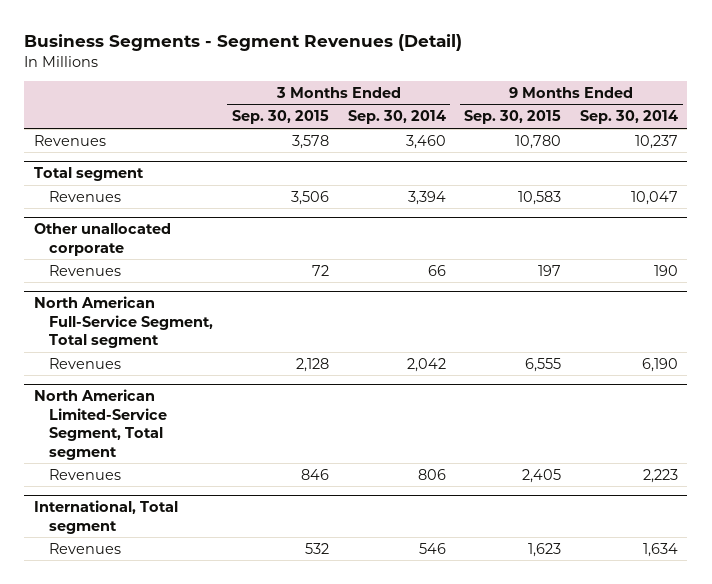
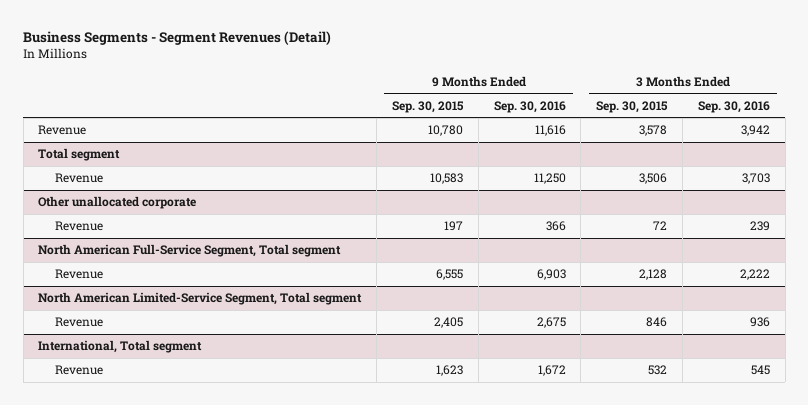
- | 3 Months Ended Sep. 30, 2015 | 3 Months Ended Sep. 30, 2014 | 9 Months Ended Sep. 30, 2015 | 9 Months Ended Sep. 30, 2014
+ | 9 Months Ended Sep. 30, 2015 | 9 Months Ended Sep. 30, 2016 | 3 Months Ended Sep. 30, 2015 | 3 Months Ended Sep. 30, 2016
- Revenues | 3,578 | 3,460 | 10,780 | 10,237
+ Revenue | 10,780 | 11,616 | 3,578 | 3,942
@ Total segment
- Revenues | 3,506 | 3,394 | 10,583 | 10,047
+ Revenue | 10,583 | 11,250 | 3,506 | 3,703
@ Other unallocated corporate
- Revenues | 72 | 66 | 197 | 190
+ Revenue | 197 | 366 | 72 | 239
@ North American Full-Service Segment, Total segment
- Revenues | 2,128 | 2,042 | 6,555 | 6,190
+ Revenue | 6,555 | 6,903 | 2,128 | 2,222
@ North American Limited-Service Segment, Total segment
- Revenues | 846 | 806 | 2,405 | 2,223
+ Revenue | 2,405 | 2,675 | 846 | 936
@ International, Total segment
- Revenues | 532 | 546 | 1,623 | 1,634
+ Revenue | 1,623 | 1,672 | 532 | 545

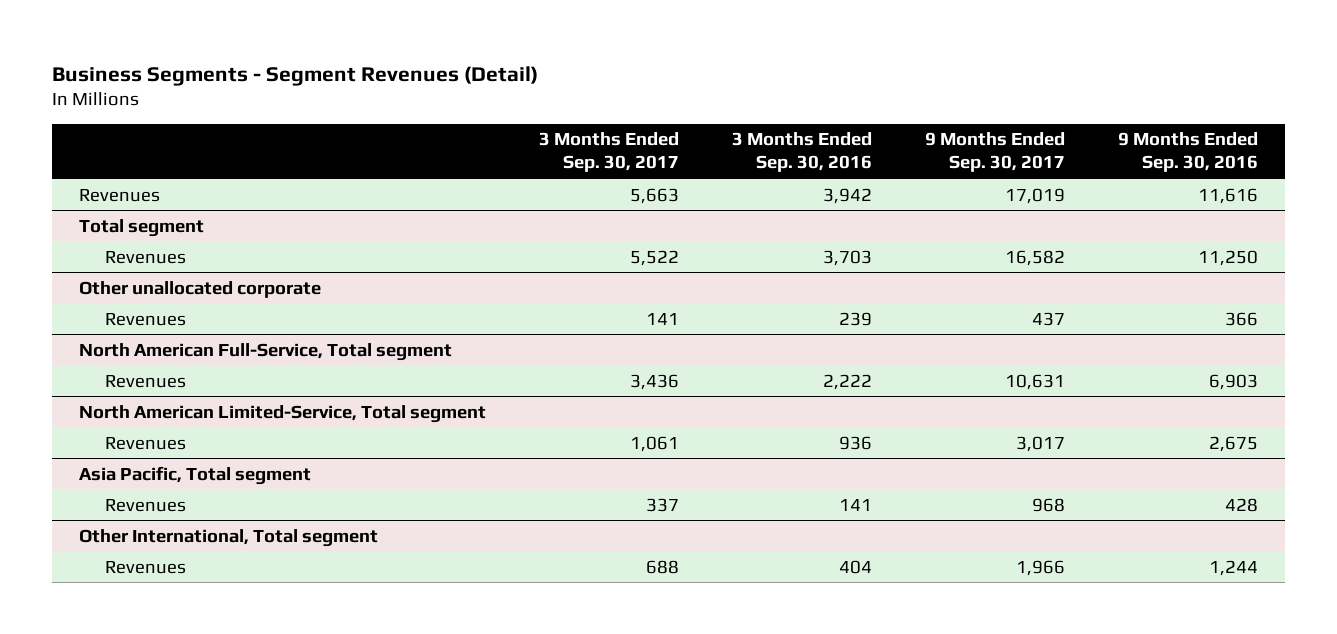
- | 9 Months Ended Sep. 30, 2015 | 9 Months Ended Sep. 30, 2016 | 3 Months Ended Sep. 30, 2015 | 3 Months Ended Sep. 30, 2016
+ | 3 Months Ended Sep. 30, 2017 | 3 Months Ended Sep. 30, 2016 | 9 Months Ended Sep. 30, 2017 | 9 Months Ended Sep. 30, 2016
- Revenue | 10,780 | 11,616 | 3,578 | 3,942
+ Revenues | 5,663 | 3,942 | 17,019 | 11,616
@ Total segment
- Revenue | 10,583 | 11,250 | 3,506 | 3,703
+ Revenues | 5,522 | 3,703 | 16,582 | 11,250
@ Other unallocated corporate
- Revenue | 197 | 366 | 72 | 239
- North American Full-Service Segment, Total segment
- Revenue | 6,555 | 6,903 | 2,128 | 2,222
- North American Limited-Service Segment, Total segment
- Revenue | 2,405 | 2,675 | 846 | 936
- International, Total segment
- Revenue | 1,623 | 1,672 | 532 | 545
@ Other unallocated corporate
+ Revenues | 141 | 239 | 437 | 366
+ North American Full-Service, Total segment
+ Revenues | 3,436 | 2,222 | 10,631 | 6,903
+ North American Limited-Service, Total segment
+ Revenues | 1,061 | 936 | 3,017 | 2,675
+ Asia Pacific, Total segment
+ Revenues | 337 | 141 | 968 | 428
+ Other International, Total segment
+ Revenues | 688 | 404 | 1,966 | 1,244

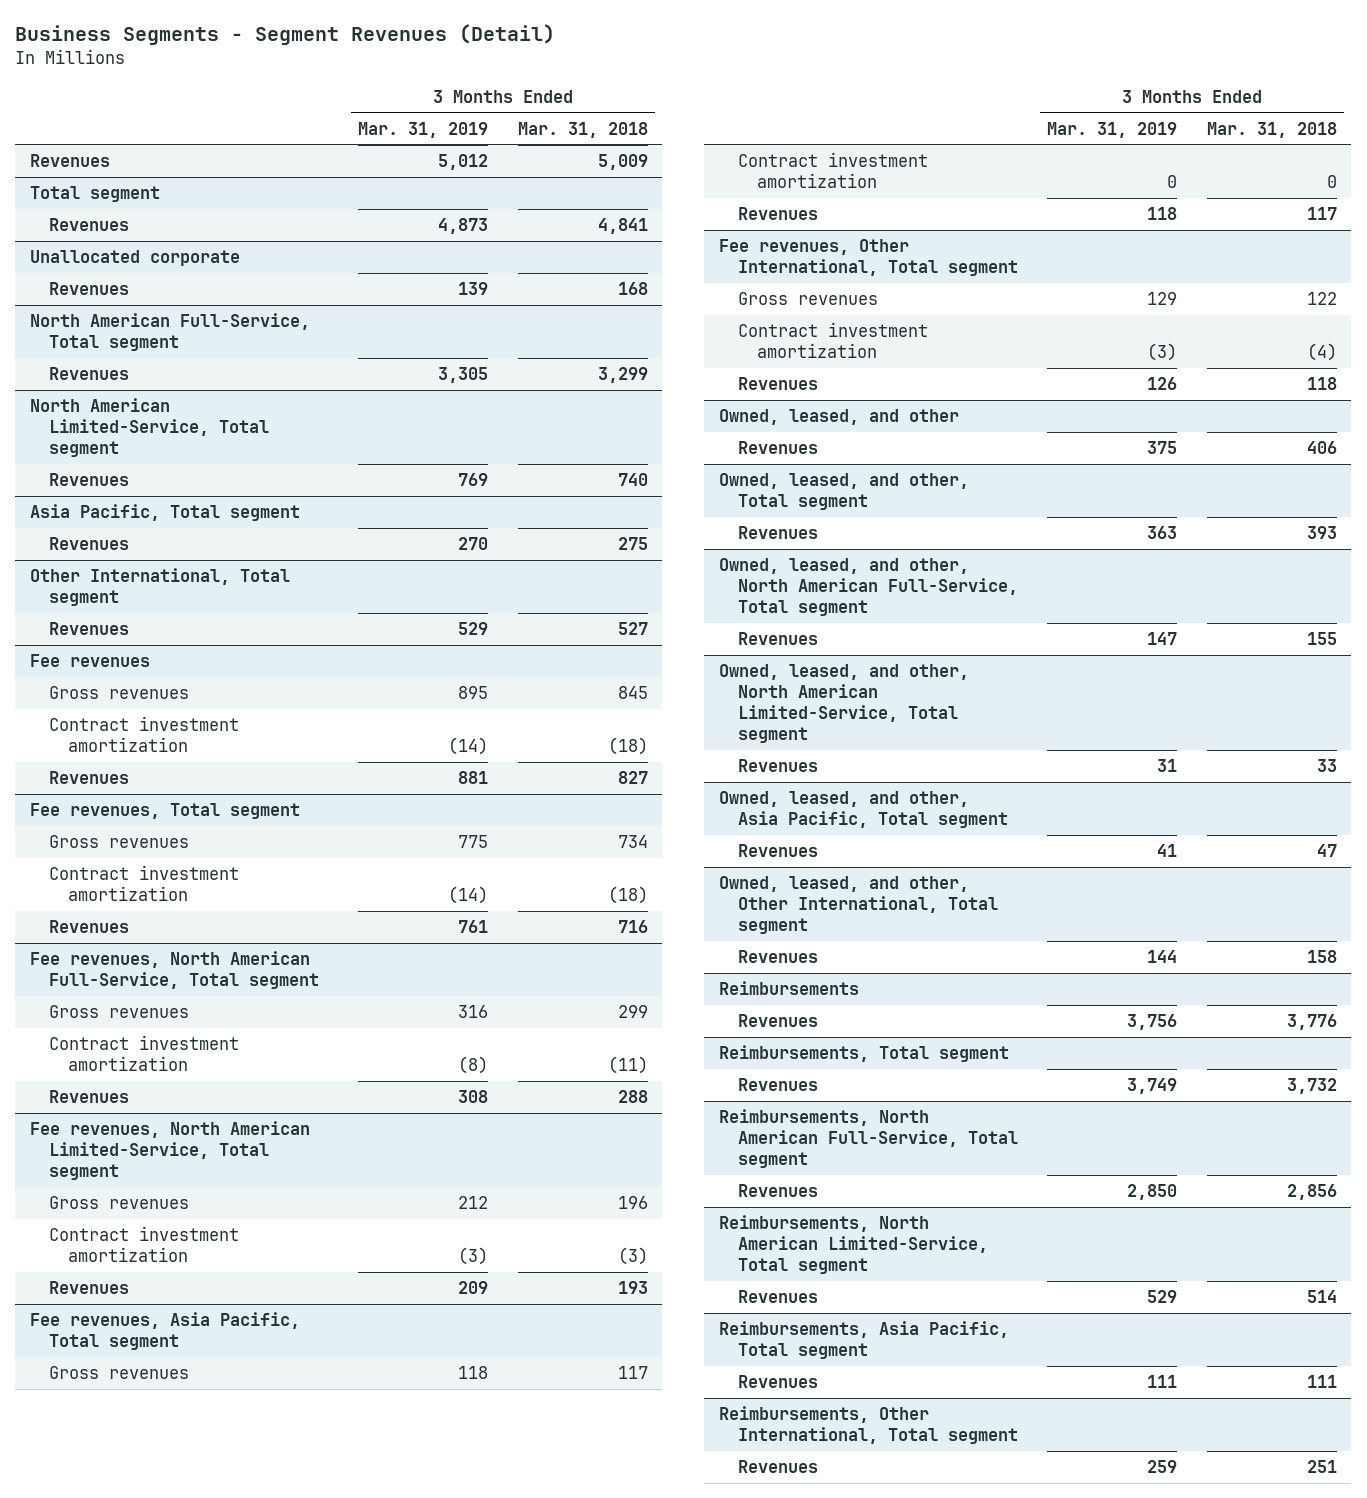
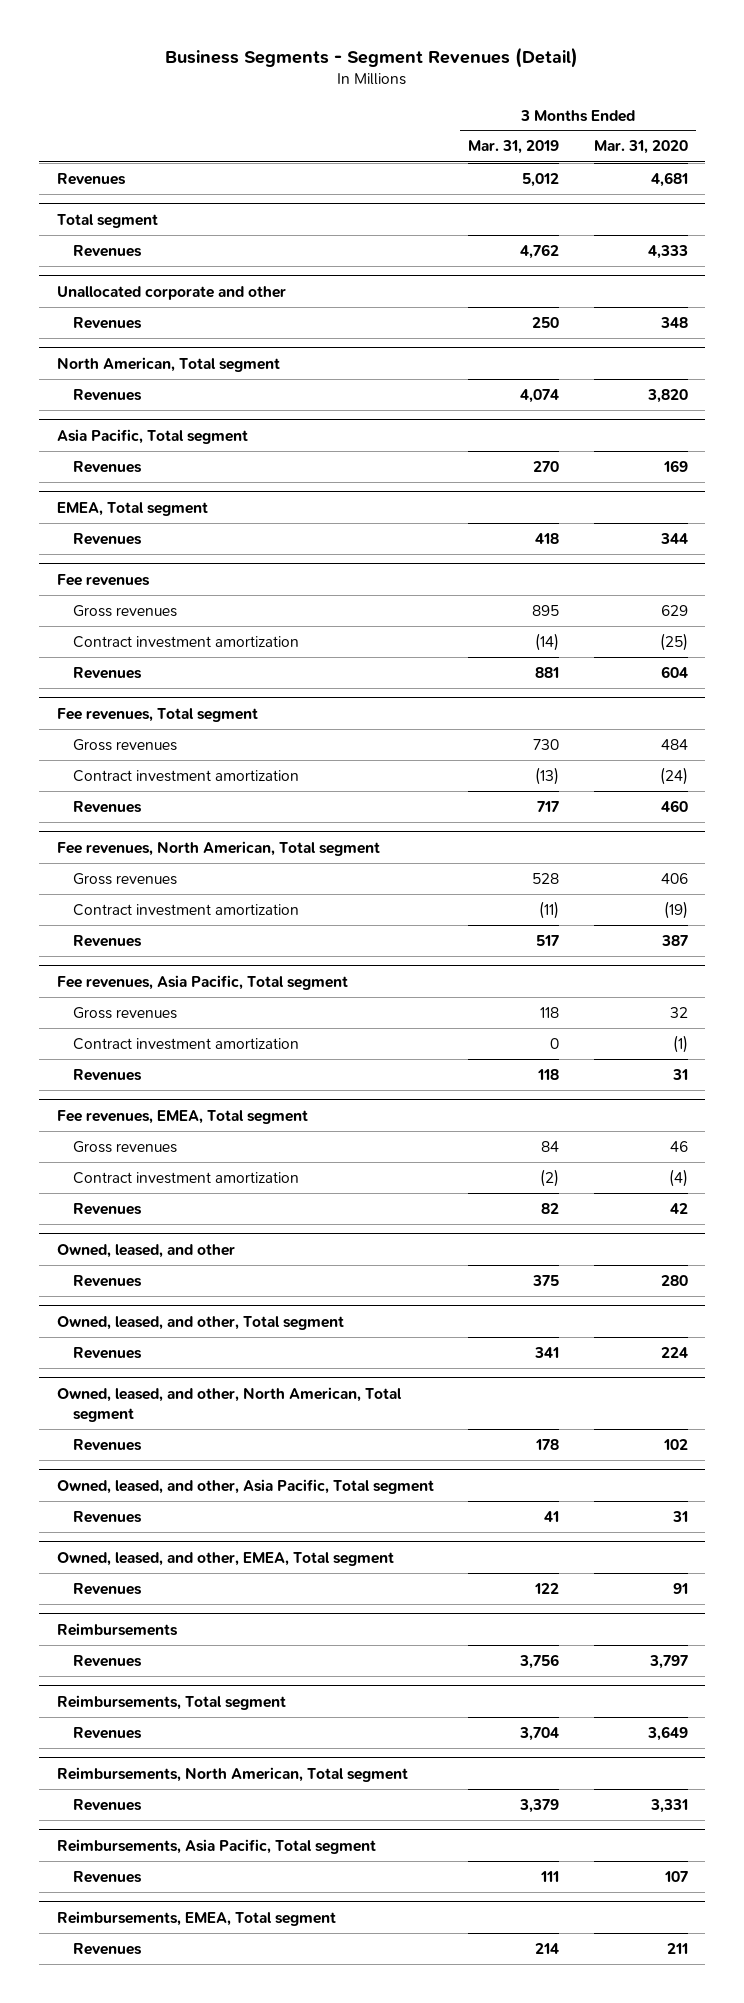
- | 3 Months Ended Mar. 31, 2019 | 3 Months Ended Mar. 31, 2018
+ | 3 Months Ended Mar. 31, 2019 | 3 Months Ended Mar. 31, 2020
@ Total segment
- Revenues | 4,873 | 4,841
- Unallocated corporate
- Revenues | 139 | 168
- North American Full-Service, Total segment
- Revenues | 3,305 | 3,299
- North American Limited-Service, Total segment
- Revenues | 769 | 740
@ Total segment
+ Revenues | 4,762 | 4,333
+ Unallocated corporate and other
+ Revenues | 250 | 348
+ North American, Total segment
+ Revenues | 4,074 | 3,820
- Other International, Total segment
- Revenues | 529 | 527
+ EMEA, Total segment
+ Revenues | 418 | 344
@ Fee revenues, Total segment
- Gross revenues | 775 | 734
- Contract investment amortization | (14) | (18)
- Revenues | 761 | 716
- Fee revenues, North American Full-Service, Total segment
- Gross revenues | 316 | 299
- Contract investment amortization | (8) | (11)
- Revenues | 308 | 288
- Fee revenues, North American Limited-Service, Total segment
- Gross revenues | 212 | 196
- Contract investment amortization | (3) | (3)
- Revenues | 209 | 193
@ Fee revenues, Total segment
+ Gross revenues | 730 | 484
+ Contract investment amortization | (13) | (24)
+ Revenues | 717 | 460
+ Fee revenues, North American, Total segment
+ Gross revenues | 528 | 406
+ Contract investment amortization | (11) | (19)
+ Revenues | 517 | 387
- Fee revenues, Other International, Total segment
- Gross revenues | 129 | 122
- Contract investment amortization | (3) | (4)
- Revenues | 126 | 118
+ Fee revenues, EMEA, Total segment
+ Gross revenues | 84 | 46
+ Contract investment amortization | (2) | (4)
+ Revenues | 82 | 42
@ Owned, leased, and other, Total segment
- Revenues | 363 | 393
- Owned, leased, and other, North American Full-Service, Total segment
- Revenues | 147 | 155
- Owned, leased, and other, North American Limited-Service, Total segment
- Revenues | 31 | 33
@ Owned, leased, and other, Total segment
+ Revenues | 341 | 224
+ Owned, leased, and other, North American, Total segment
+ Revenues | 178 | 102
- Owned, leased, and other, Other International, Total segment
- Revenues | 144 | 158
+ Owned, leased, and other, EMEA, Total segment
+ Revenues | 122 | 91
@ Reimbursements, Total segment
- Revenues | 3,749 | 3,732
- Reimbursements, North American Full-Service, Total segment
- Revenues | 2,850 | 2,856
- Reimbursements, North American Limited-Service, Total segment
- Revenues | 529 | 514
@ Reimbursements, Total segment
+ Revenues | 3,704 | 3,649
+ Reimbursements, North American, Total segment
+ Revenues | 3,379 | 3,331
- Reimbursements, Other International, Total segment
- Revenues | 259 | 251
+ Reimbursements, EMEA, Total segment
+ Revenues | 214 | 211

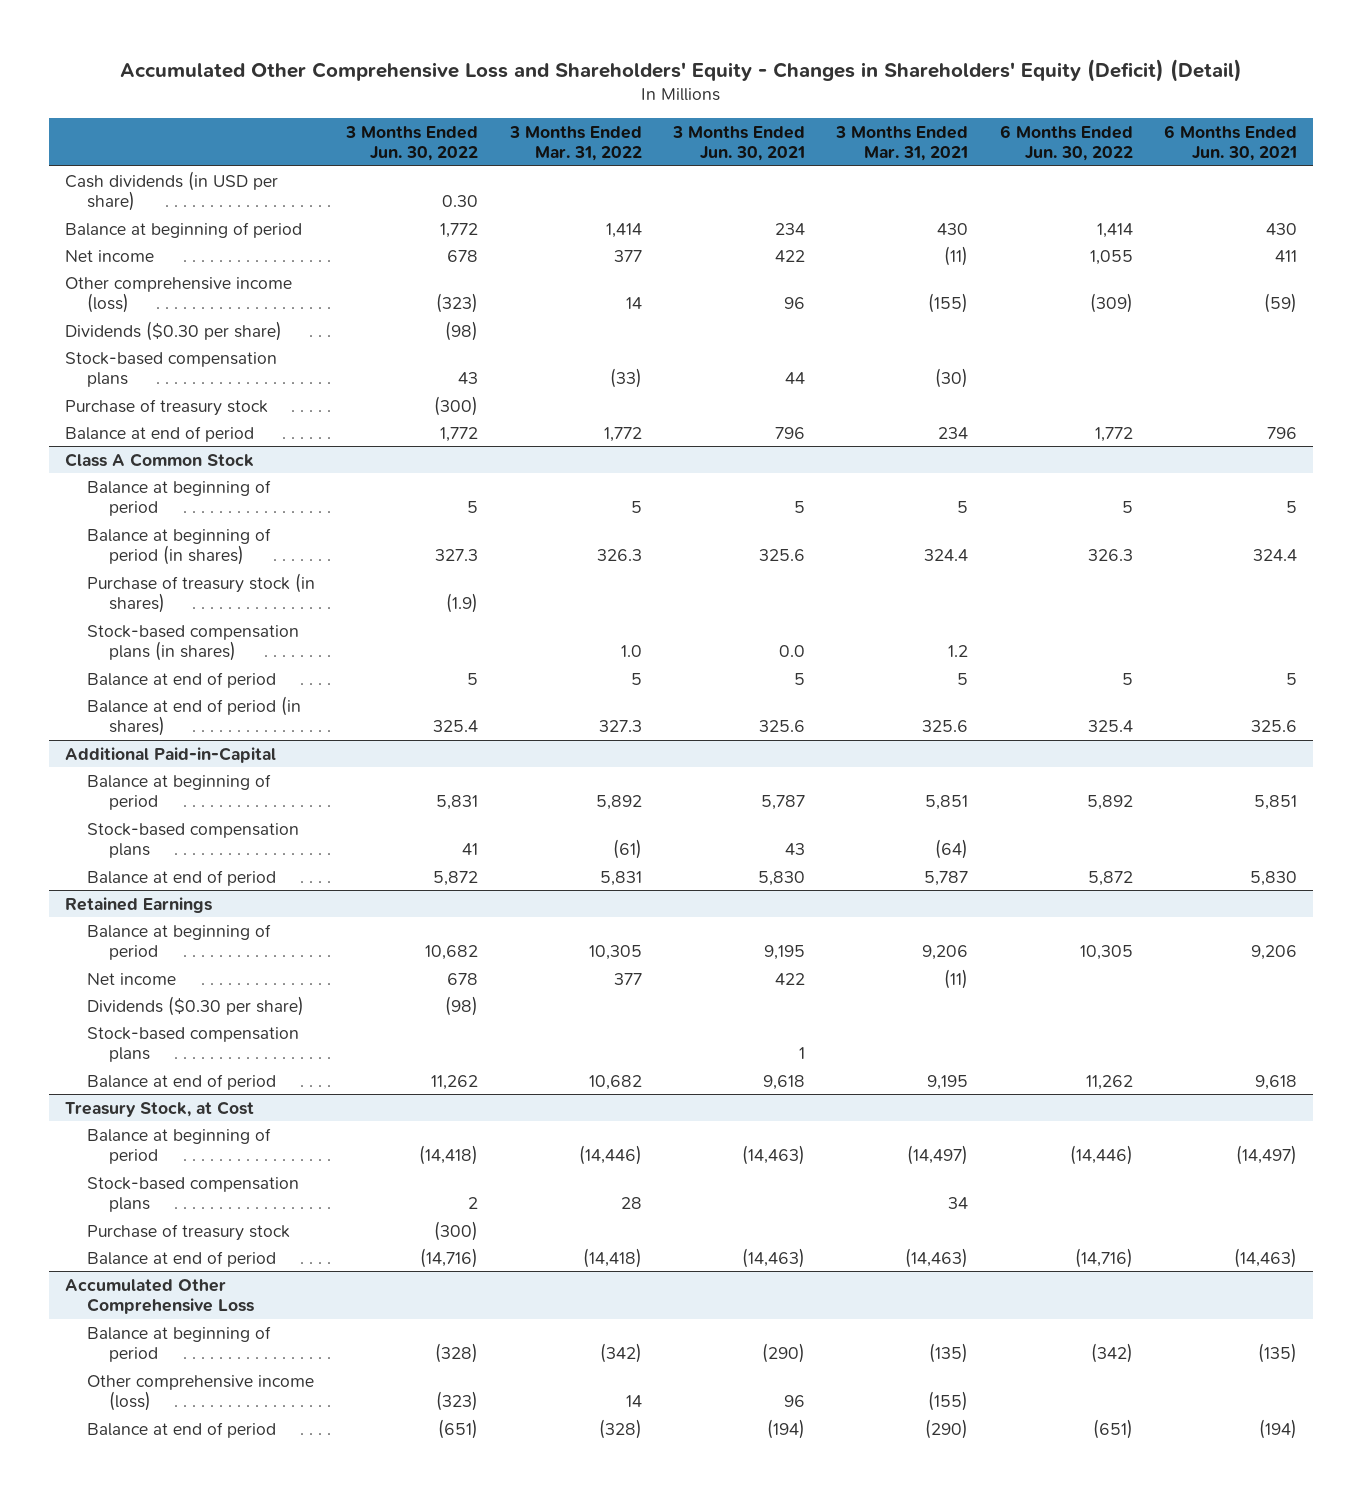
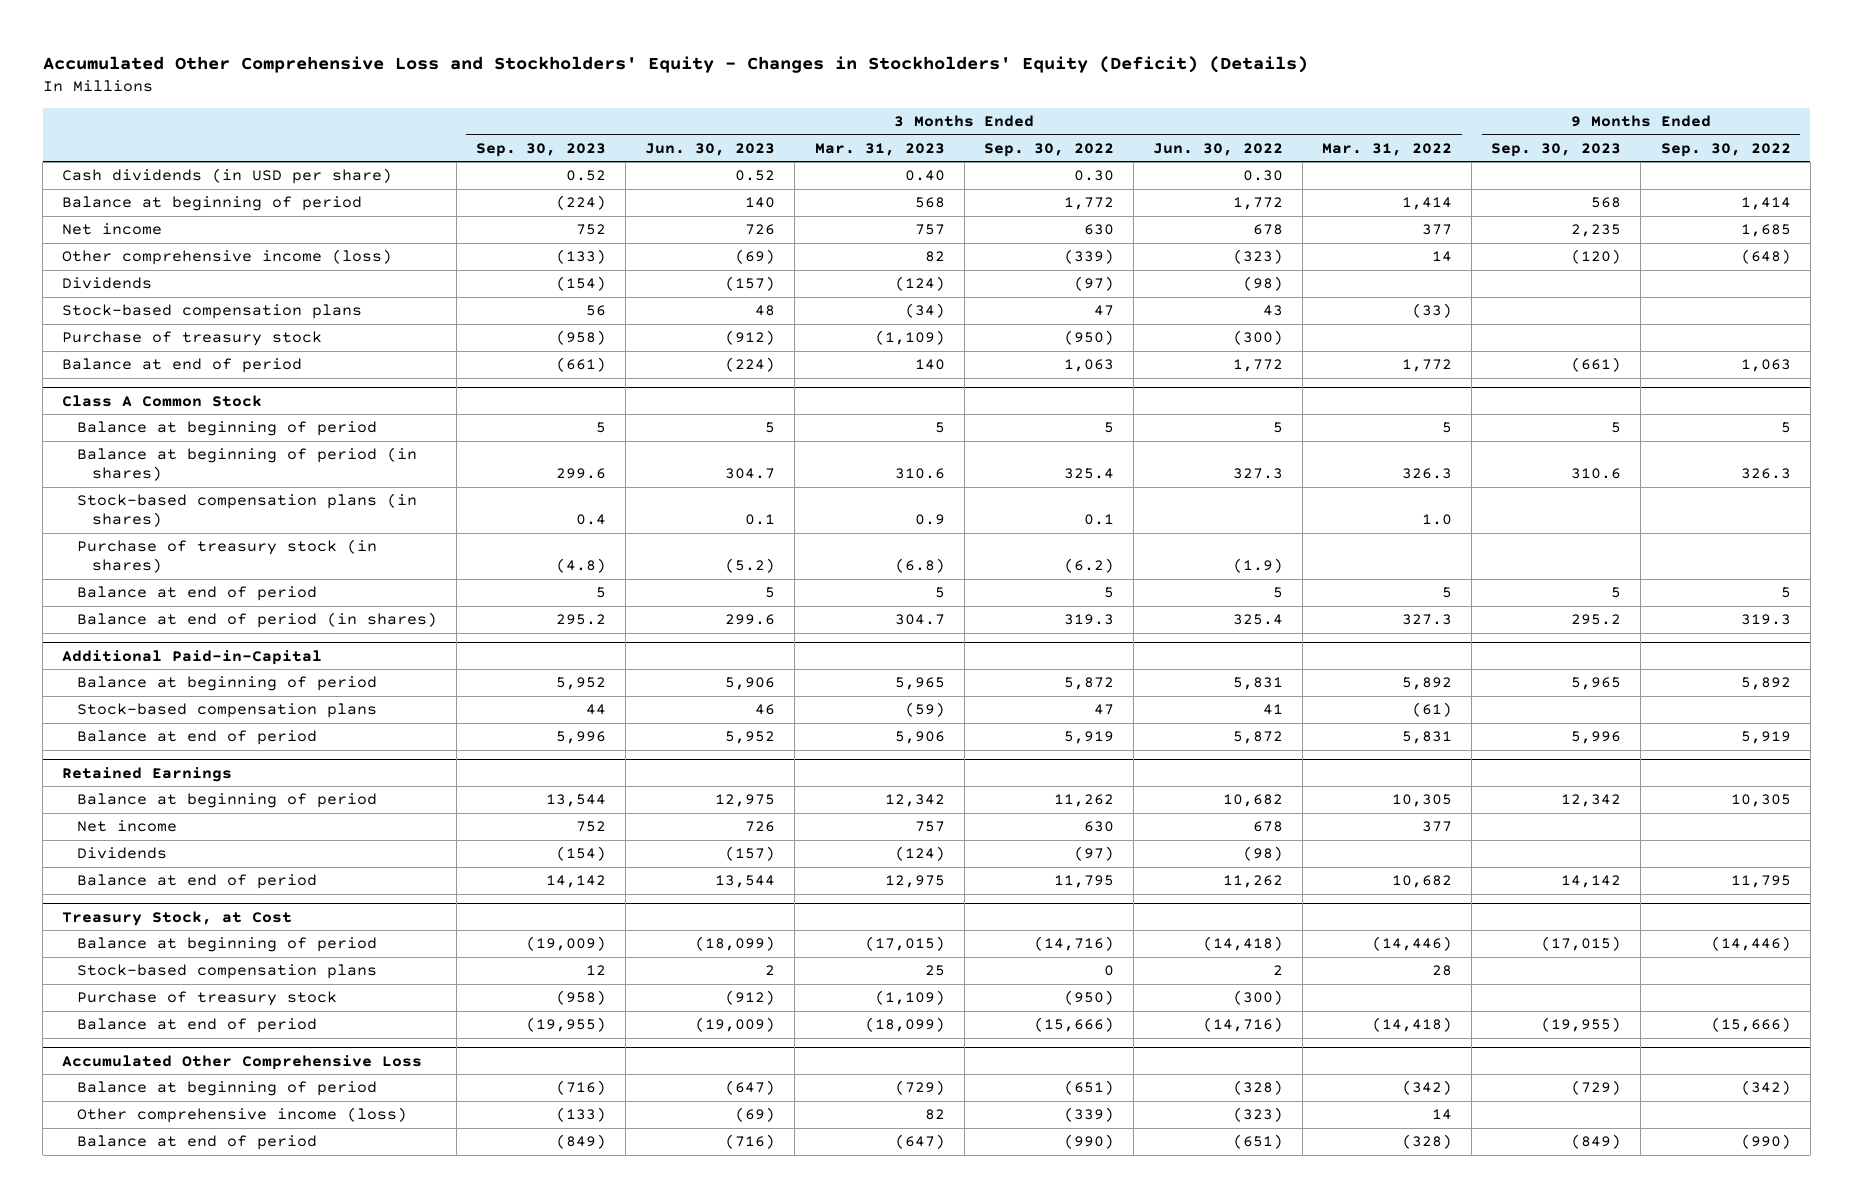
- Accumulated Other Comprehensive Loss and Shareholders' Equity - Changes in Shareholders' Equity (Deficit) (Detail)
+ Accumulated Other Comprehensive Loss and Stockholders' Equity - Changes in Stockholders' Equity (Deficit) (Details)
- | 3 Months Ended Jun. 30, 2022 | 3 Months Ended Mar. 31, 2022 | 3 Months Ended Jun. 30, 2021 | 3 Months Ended Mar. 31, 2021 | 6 Months Ended Jun. 30, 2022 | 6 Months Ended Jun. 30, 2021
+ | 3 Months Ended Sep. 30, 2023 | 3 Months Ended Jun. 30, 2023 | 3 Months Ended Mar. 31, 2023 | 3 Months Ended Sep. 30, 2022 | 3 Months Ended Jun. 30, 2022 | 3 Months Ended Mar. 31, 2022 | 9 Months Ended Sep. 30, 2023 | 9 Months Ended Sep. 30, 2022
- Dividends ($0.30 per share) | (98) | | | | |
+ Dividends | (154) | (157) | (124) | (97) | (98) | | |
@ Class A Common Stock
moved down: Purchase of treasury stock (in shares) | (4.8) | (5.2) | (6.8) | (6.2) | (1.9) | | |
@ Retained Earnings
- Dividends ($0.30 per share) | (98) | | | | |
- Stock-based compensation plans | | | 1 | | |
+ Dividends | (154) | (157) | (124) | (97) | (98) | | |

